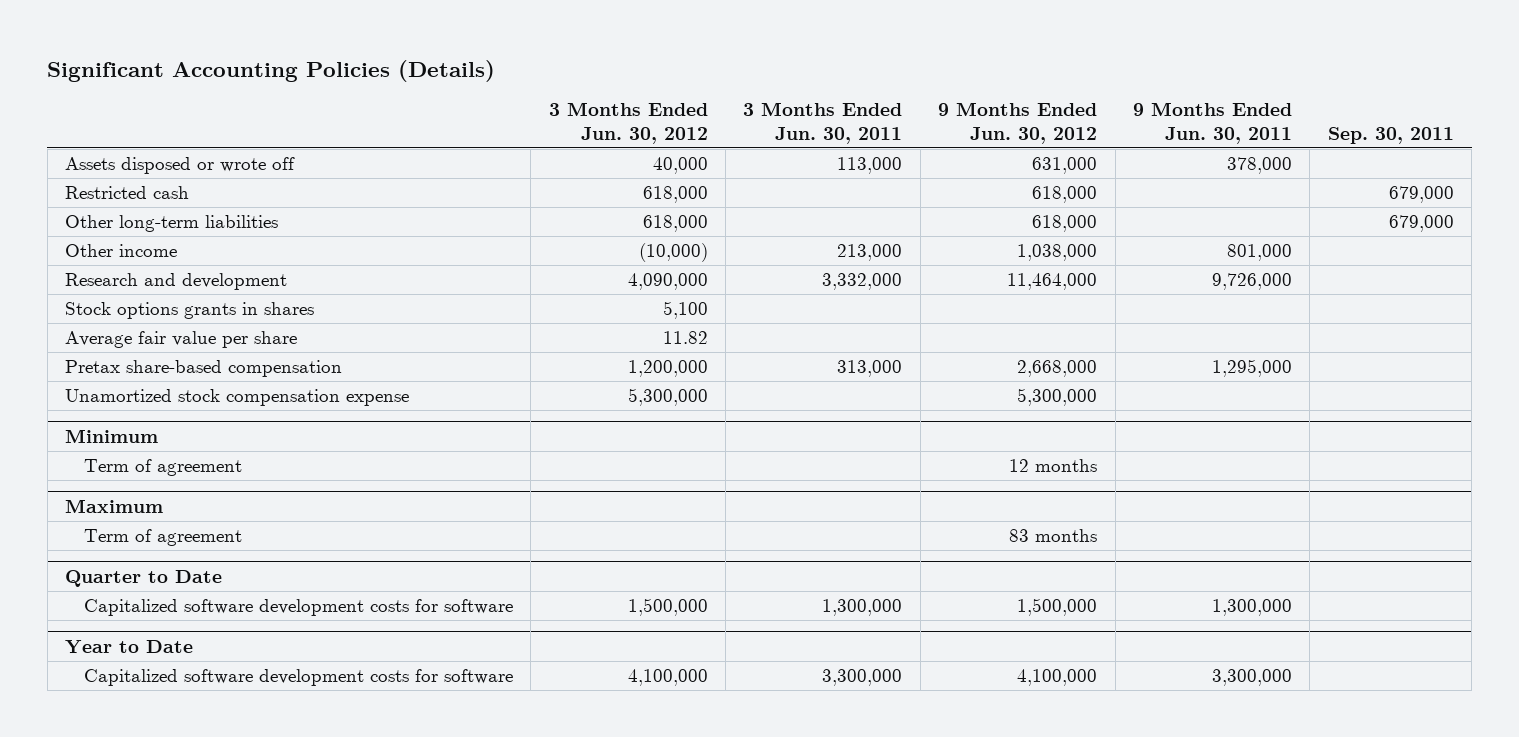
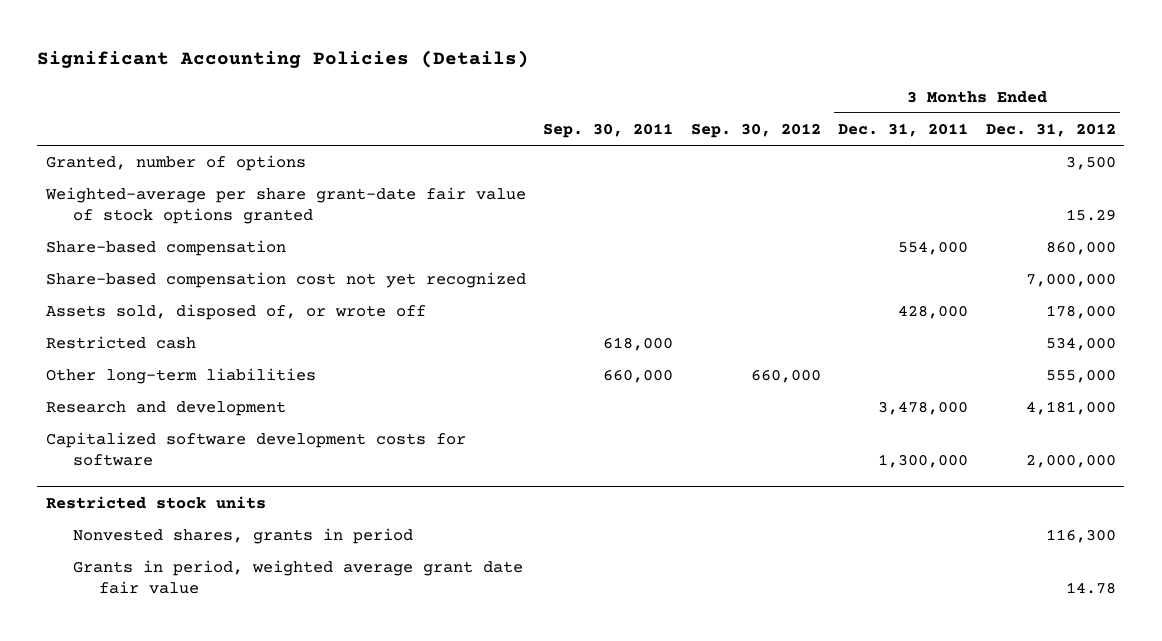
- | 3 Months Ended Jun. 30, 2012 | 3 Months Ended Jun. 30, 2011 | 9 Months Ended Jun. 30, 2012 | 9 Months Ended Jun. 30, 2011 | Sep. 30, 2011
+ | Sep. 30, 2011 | Sep. 30, 2012 | 3 Months Ended Dec. 31, 2011 | 3 Months Ended Dec. 31, 2012
- Assets disposed or wrote off | 40,000 | 113,000 | 631,000 | 378,000 |
- Restricted cash | 618,000 | | 618,000 | | 679,000
- Other long-term liabilities | 618,000 | | 618,000 | | 679,000
- Other income | (10,000) | 213,000 | 1,038,000 | 801,000 |
+ Granted, number of options | | | | 3,500
+ Weighted-average per share grant-date fair value of stock options granted | | | | 15.29
+ Share-based compensation | | | 554,000 | 860,000
+ Share-based compensation cost not yet recognized | | | | 7,000,000
+ Assets sold, disposed of, or wrote off | | | 428,000 | 178,000
+ Restricted cash | 618,000 | | | 534,000
+ Other long-term liabilities | 660,000 | 660,000 | | 555,000
- Stock options grants in shares | 5,100 | | | |
- Average fair value per share | 11.82 | | | |
- Pretax share-based compensation | 1,200,000 | 313,000 | 2,668,000 | 1,295,000 |
- Unamortized stock compensation expense | 5,300,000 | | 5,300,000 | |
- Minimum
- Term of agreement | | | 12 months | |
- Maximum
- Term of agreement | | | 83 months | |
- Quarter to Date
- Capitalized software development costs for software | 1,500,000 | 1,300,000 | 1,500,000 | 1,300,000 |
- Year to Date
- Capitalized software development costs for software | 4,100,000 | 3,300,000 | 4,100,000 | 3,300,000 |
+ Capitalized software development costs for software | | | 1,300,000 | 2,000,000
+ Restricted stock units
+ Nonvested shares, grants in period | | | | 116,300
+ Grants in period, weighted average grant date fair value | | | | 14.78

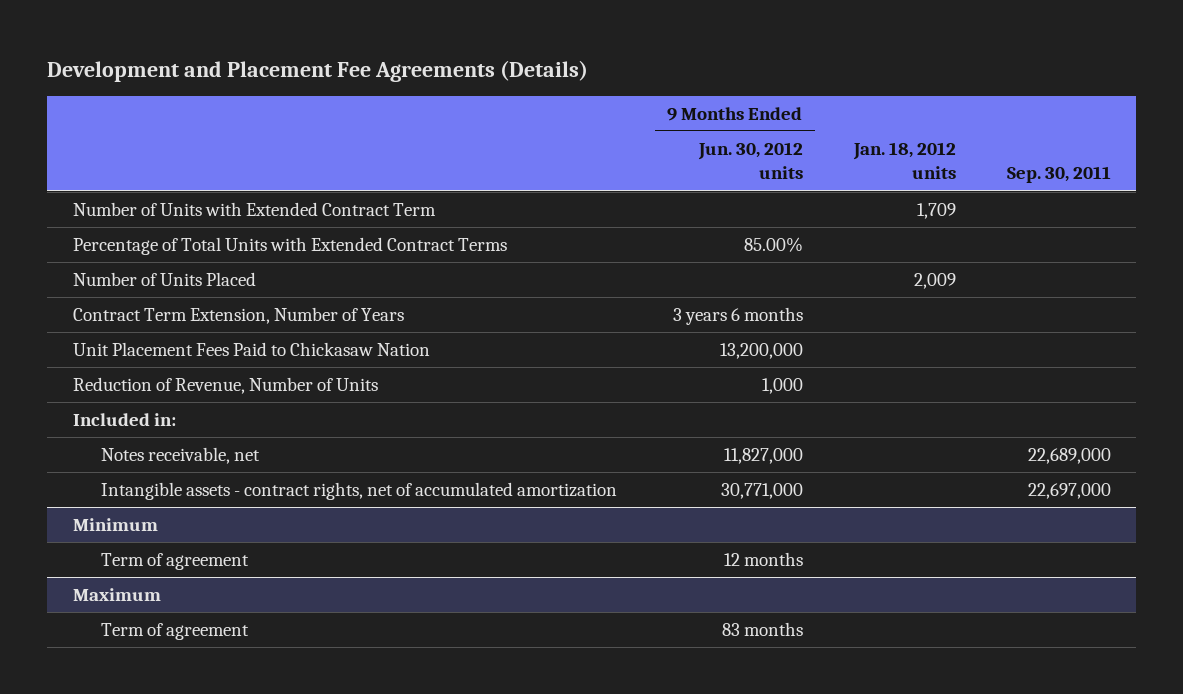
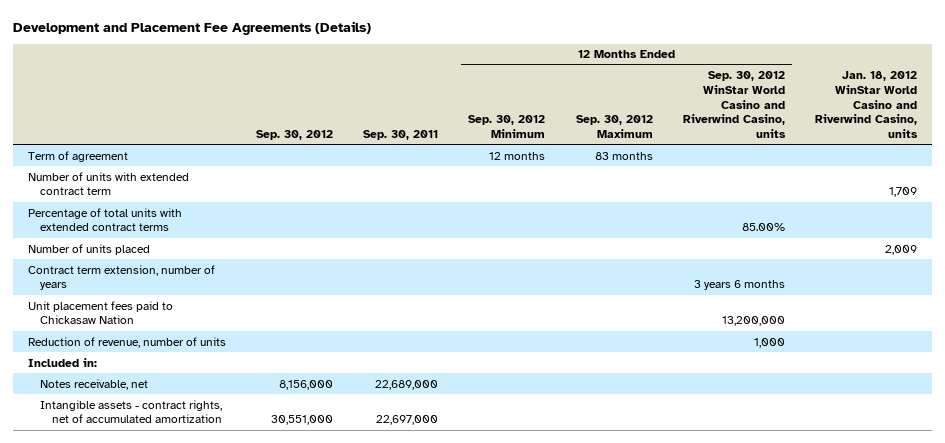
- | 9 Months Ended Jun. 30, 2012 units | Jan. 18, 2012 units | Sep. 30, 2011
+ | Sep. 30, 2012 | Sep. 30, 2011 | 12 Months Ended Sep. 30, 2012 Minimum | 12 Months Ended Sep. 30, 2012 Maximum | 12 Months Ended Sep. 30, 2012 WinStar World Casino and Riverwind Casino, units | Jan. 18, 2012 WinStar World Casino and Riverwind Casino, units
- Number of Units with Extended Contract Term | | 1,709 |
- Percentage of Total Units with Extended Contract Terms | 85.00% | |
- Number of Units Placed | | 2,009 |
- Contract Term Extension, Number of Years | 3 years 6 months | |
- Unit Placement Fees Paid to Chickasaw Nation | 13,200,000 | |
- Reduction of Revenue, Number of Units | 1,000 | |
+ Term of agreement | | | 12 months | 83 months | |
+ Number of units with extended contract term | | | | | | 1,709
+ Percentage of total units with extended contract terms | | | | | 85.00% |
+ Number of units placed | | | | | | 2,009
+ Contract term extension, number of years | | | | | 3 years 6 months |
+ Unit placement fees paid to Chickasaw Nation | | | | | 13,200,000 |
+ Reduction of revenue, number of units | | | | | 1,000 |
- Minimum
- Term of agreement | 12 months | |
- Maximum
- Term of agreement | 83 months | |

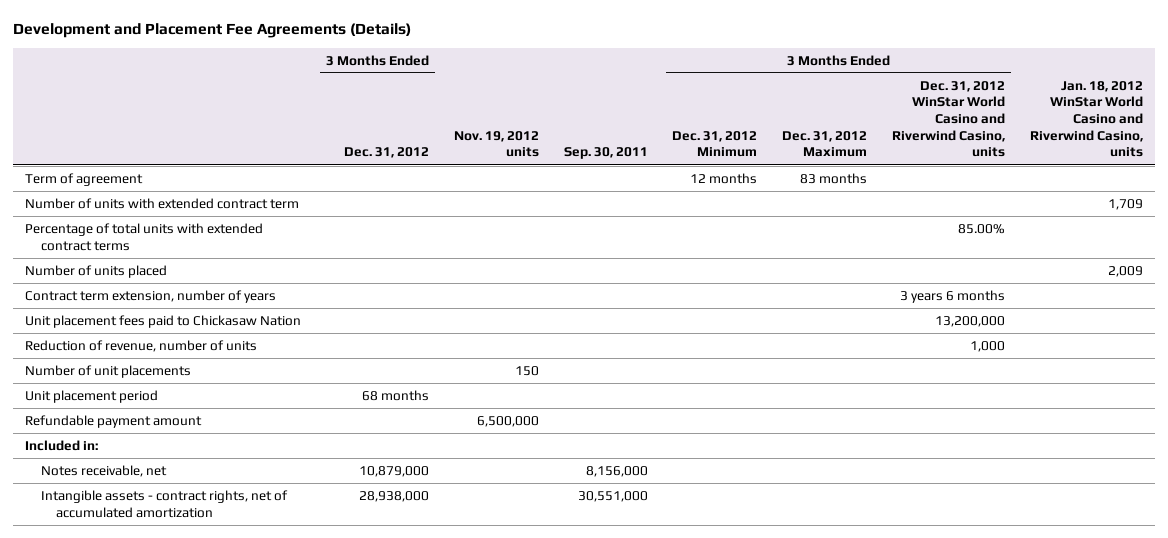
- | Sep. 30, 2012 | Sep. 30, 2011 | 12 Months Ended Sep. 30, 2012 Minimum | 12 Months Ended Sep. 30, 2012 Maximum | 12 Months Ended Sep. 30, 2012 WinStar World Casino and Riverwind Casino, units | Jan. 18, 2012 WinStar World Casino and Riverwind Casino, units
+ | 3 Months Ended Dec. 31, 2012 | Nov. 19, 2012 units | Sep. 30, 2011 | 3 Months Ended Dec. 31, 2012 Minimum | 3 Months Ended Dec. 31, 2012 Maximum | 3 Months Ended Dec. 31, 2012 WinStar World Casino and Riverwind Casino, units | Jan. 18, 2012 WinStar World Casino and Riverwind Casino, units
+ Number of unit placements | | 150 | | | | |
+ Unit placement period | 68 months | | | | | |
+ Refundable payment amount | | 6,500,000 | | | | |
- Notes receivable, net | 8,156,000 | 22,689,000 | | | |
- Intangible assets - contract rights, net of accumulated amortization | 30,551,000 | 22,697,000 | | | |
+ Notes receivable, net | 10,879,000 | | 8,156,000 | | | |
+ Intangible assets - contract rights, net of accumulated amortization | 28,938,000 | | 30,551,000 | | | |

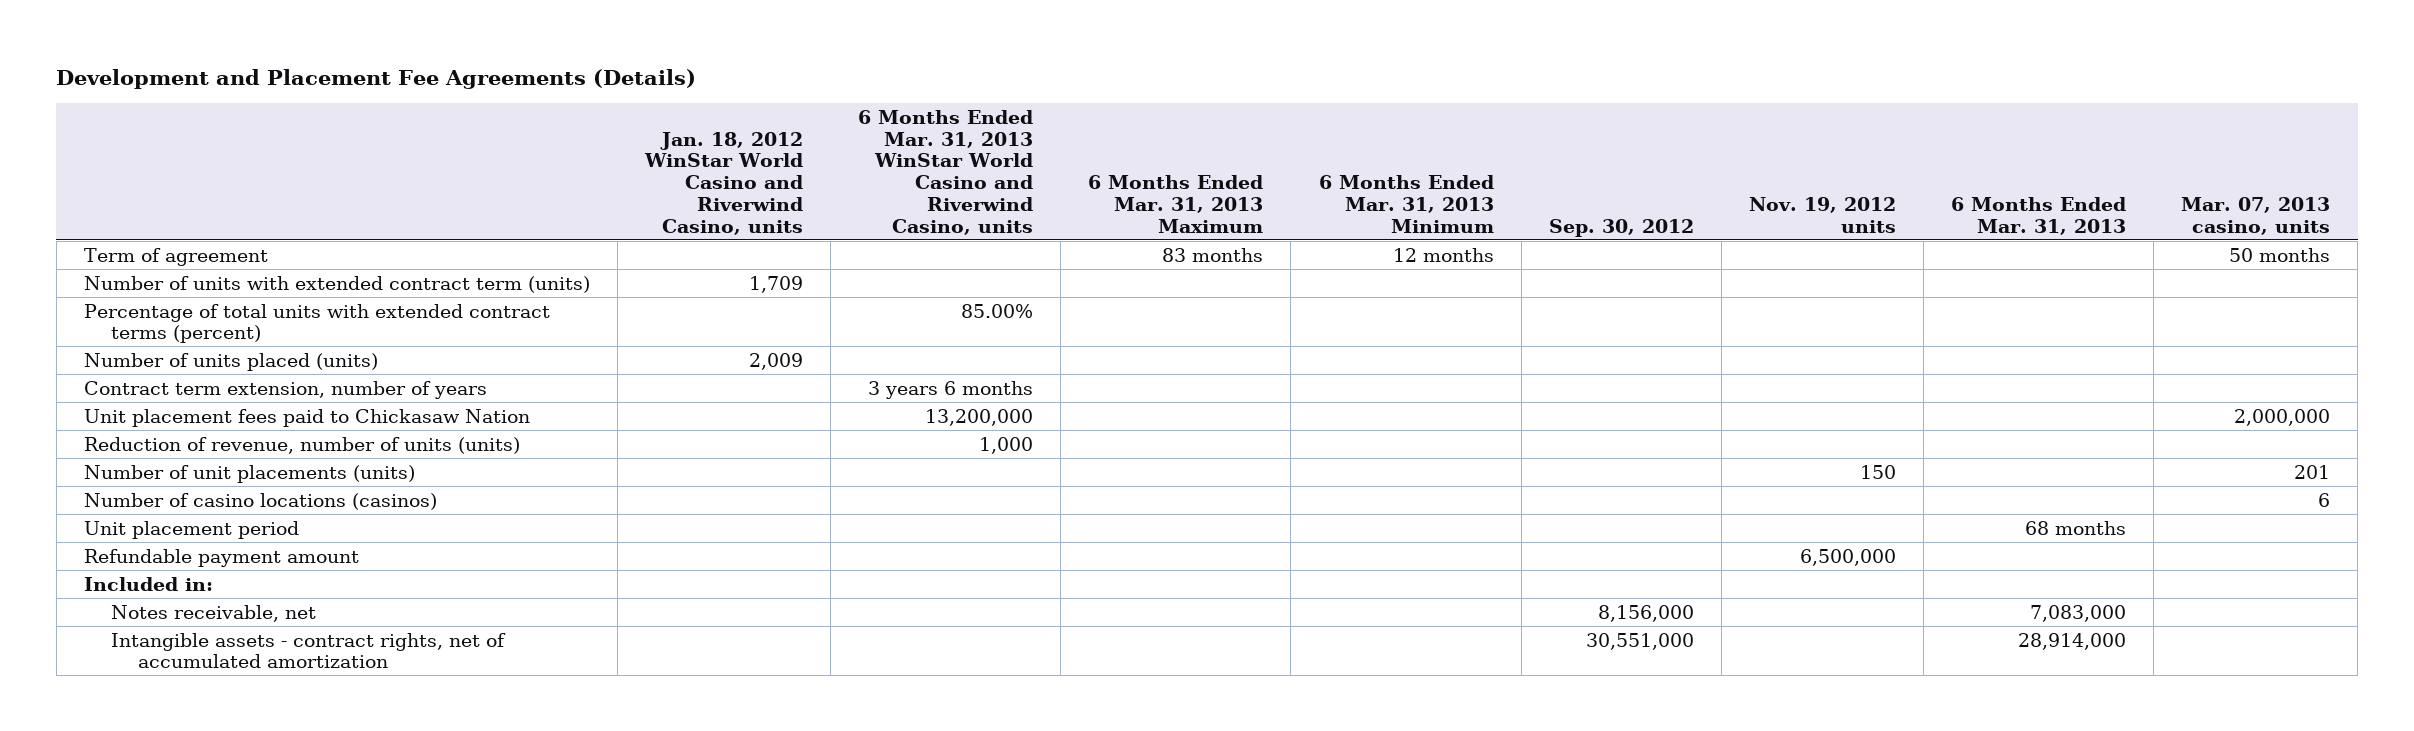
- | 3 Months Ended Dec. 31, 2012 | Nov. 19, 2012 units | Sep. 30, 2011 | 3 Months Ended Dec. 31, 2012 Minimum | 3 Months Ended Dec. 31, 2012 Maximum | 3 Months Ended Dec. 31, 2012 WinStar World Casino and Riverwind Casino, units | Jan. 18, 2012 WinStar World Casino and Riverwind Casino, units
+ | Jan. 18, 2012 WinStar World Casino and Riverwind Casino, units | 6 Months Ended Mar. 31, 2013 WinStar World Casino and Riverwind Casino, units | 6 Months Ended Mar. 31, 2013 Maximum | 6 Months Ended Mar. 31, 2013 Minimum | Sep. 30, 2012 | Nov. 19, 2012 units | 6 Months Ended Mar. 31, 2013 | Mar. 07, 2013 casino, units
- Number of units with extended contract term | | | | | | | 1,709
- Percentage of total units with extended contract terms | | | | | | 85.00% |
- Number of units placed | | | | | | | 2,009
+ Number of units with extended contract term (units) | 1,709 | | | | | | |
+ Percentage of total units with extended contract terms (percent) | | 85.00% | | | | | |
+ Number of units placed (units) | 2,009 | | | | | | |
- Reduction of revenue, number of units | | | | | | 1,000 |
- Number of unit placements | | 150 | | | | |
+ Reduction of revenue, number of units (units) | | 1,000 | | | | | |
+ Number of unit placements (units) | | | | | | 150 | | 201
+ Number of casino locations (casinos) | | | | | | | | 6

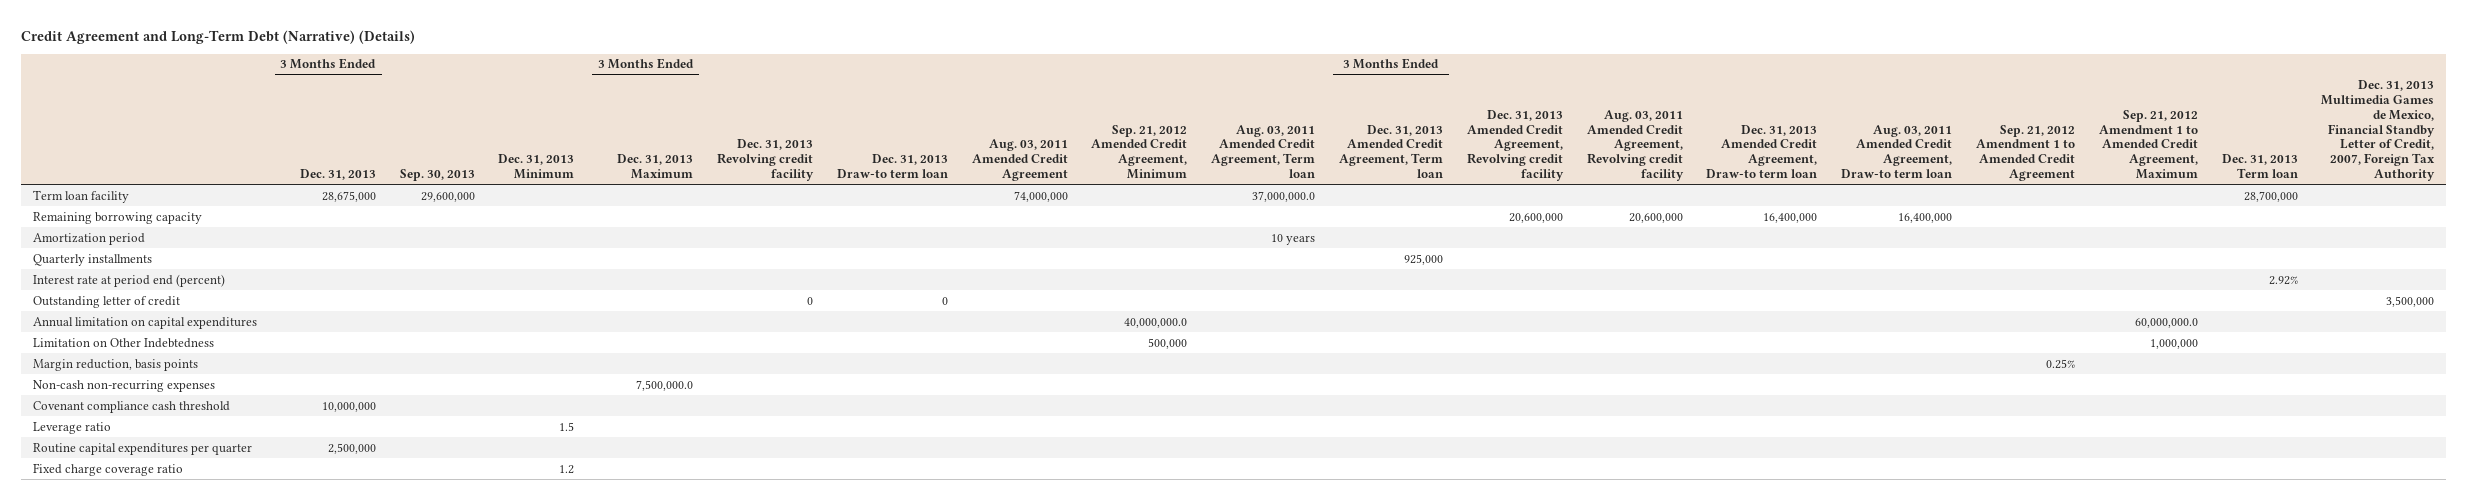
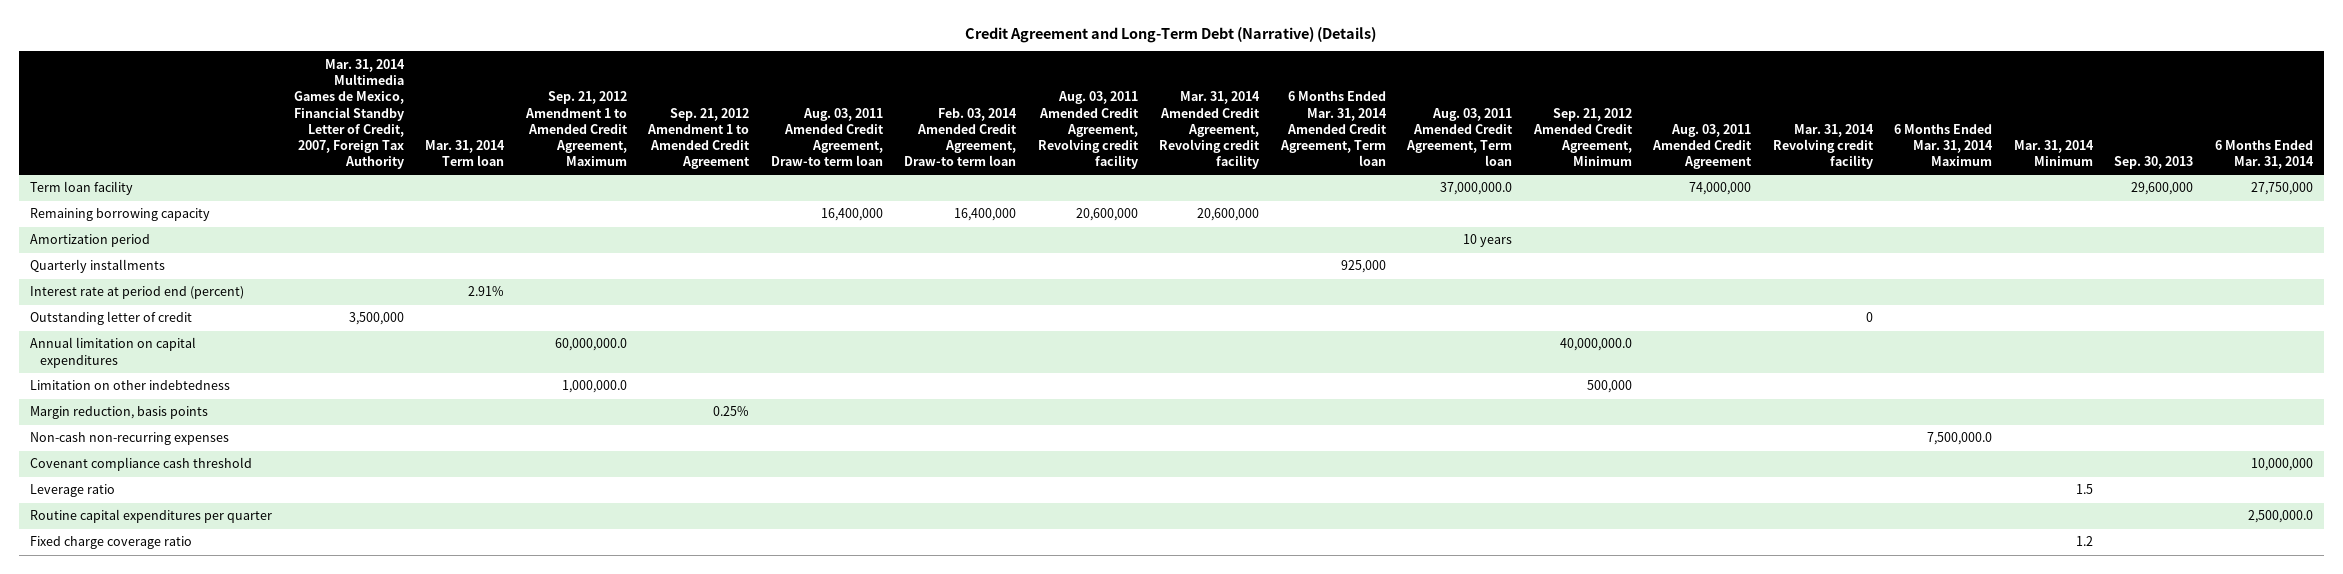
- | 3 Months Ended Dec. 31, 2013 | Sep. 30, 2013 | Dec. 31, 2013 Minimum | 3 Months Ended Dec. 31, 2013 Maximum | Dec. 31, 2013 Revolving credit facility | Dec. 31, 2013 Draw-to term loan | Aug. 03, 2011 Amended Credit Agreement | Sep. 21, 2012 Amended Credit Agreement, Minimum | Aug. 03, 2011 Amended Credit Agreement, Term loan | 3 Months Ended Dec. 31, 2013 Amended Credit Agreement, Term loan | Dec. 31, 2013 Amended Credit Agreement, Revolving credit facility | Aug. 03, 2011 Amended Credit Agreement, Revolving credit facility | Dec. 31, 2013 Amended Credit Agreement, Draw-to term loan | Aug. 03, 2011 Amended Credit Agreement, Draw-to term loan | Sep. 21, 2012 Amendment 1 to Amended Credit Agreement | Sep. 21, 2012 Amendment 1 to Amended Credit Agreement, Maximum | Dec. 31, 2013 Term loan | Dec. 31, 2013 Multimedia Games de Mexico, Financial Standby Letter of Credit, 2007, Foreign Tax Authority
+ | Mar. 31, 2014 Multimedia Games de Mexico, Financial Standby Letter of Credit, 2007, Foreign Tax Authority | Mar. 31, 2014 Term loan | Sep. 21, 2012 Amendment 1 to Amended Credit Agreement, Maximum | Sep. 21, 2012 Amendment 1 to Amended Credit Agreement | Aug. 03, 2011 Amended Credit Agreement, Draw-to term loan | Feb. 03, 2014 Amended Credit Agreement, Draw-to term loan | Aug. 03, 2011 Amended Credit Agreement, Revolving credit facility | Mar. 31, 2014 Amended Credit Agreement, Revolving credit facility | 6 Months Ended Mar. 31, 2014 Amended Credit Agreement, Term loan | Aug. 03, 2011 Amended Credit Agreement, Term loan | Sep. 21, 2012 Amended Credit Agreement, Minimum | Aug. 03, 2011 Amended Credit Agreement | Mar. 31, 2014 Revolving credit facility | 6 Months Ended Mar. 31, 2014 Maximum | Mar. 31, 2014 Minimum | Sep. 30, 2013 | 6 Months Ended Mar. 31, 2014
- Limitation on Other Indebtedness | | | | | | | | 500,000 | | | | | | | | 1,000,000 | |
+ Limitation on other indebtedness | | | 1,000,000.0 | | | | | | | | 500,000 | | | | | |

